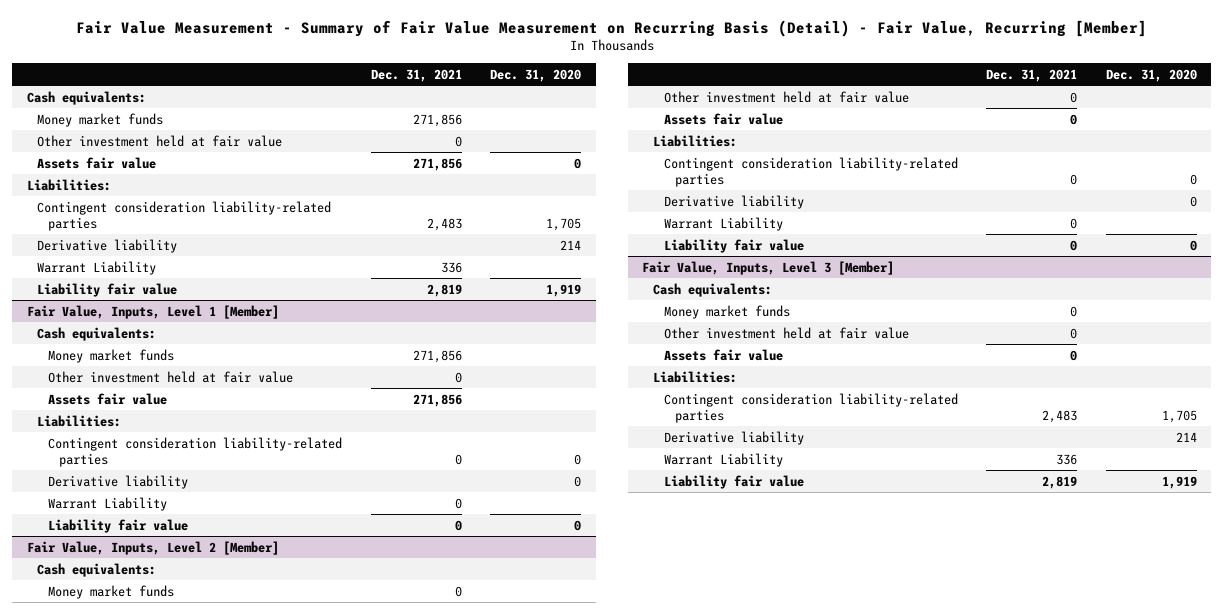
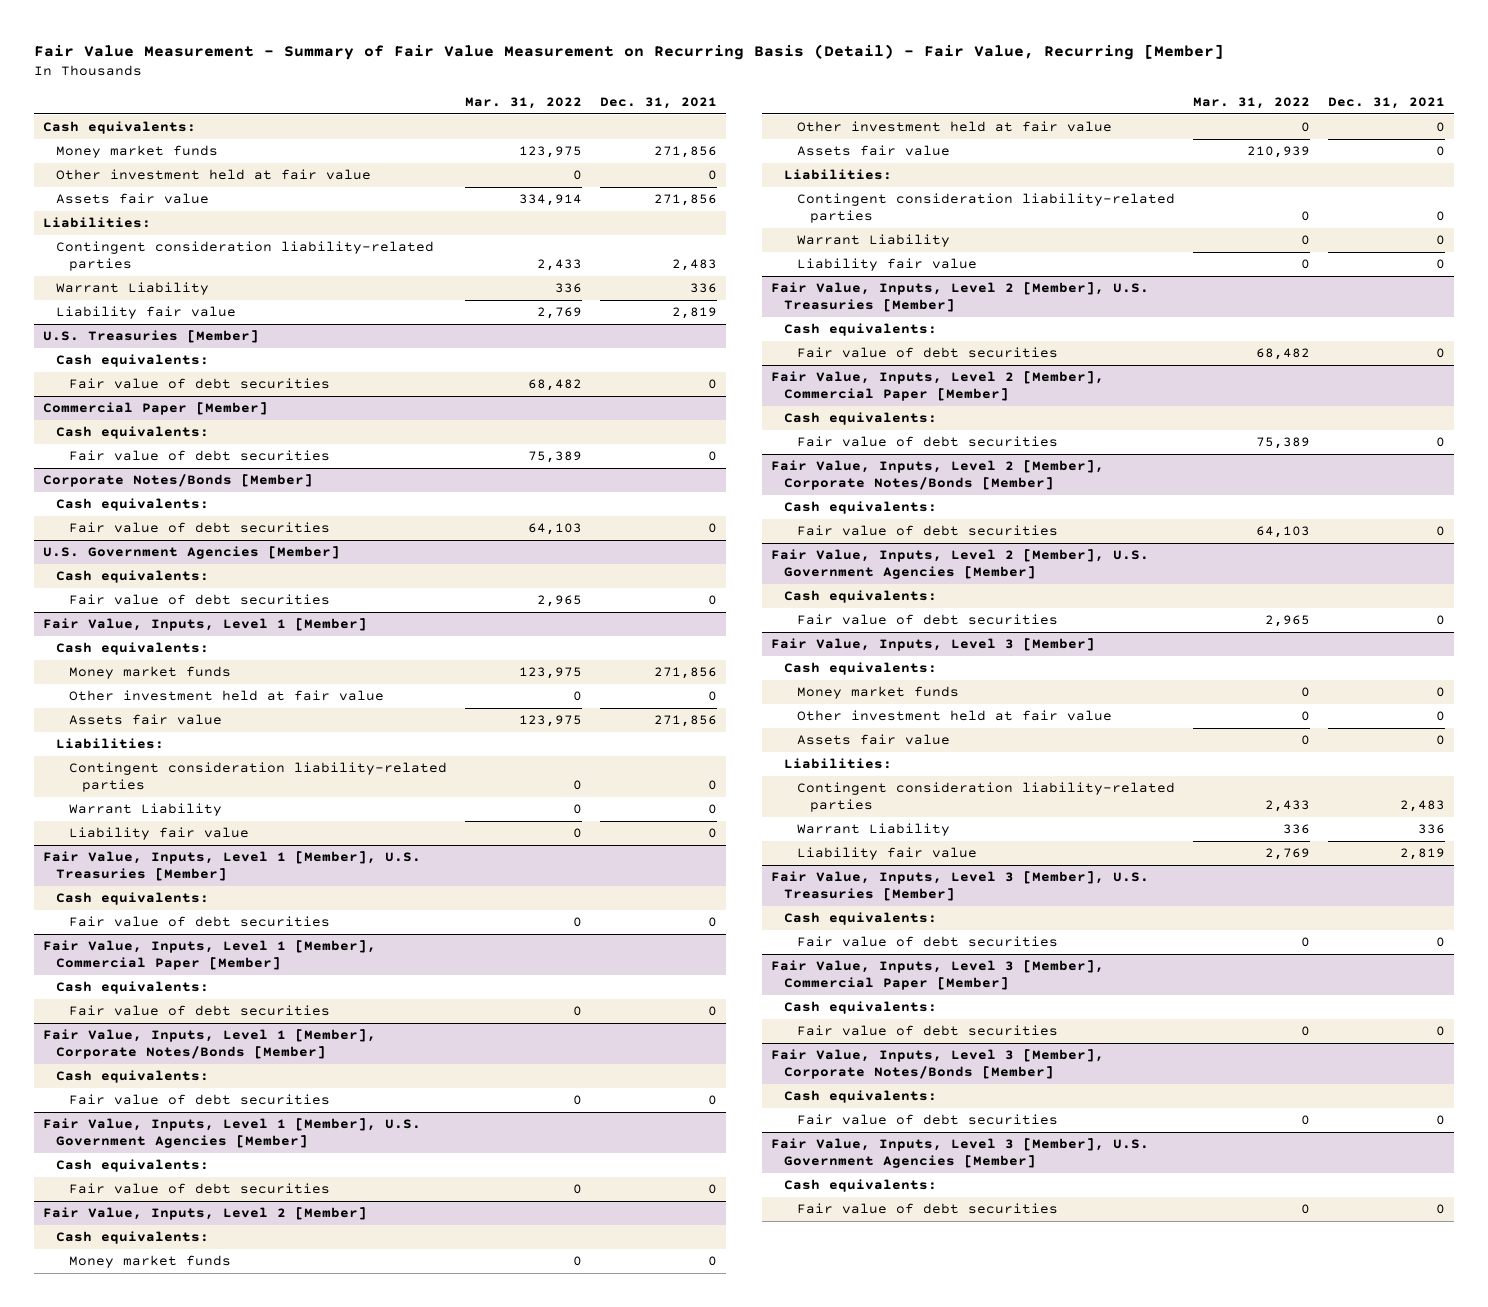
- | Dec. 31, 2021 | Dec. 31, 2020
+ | Mar. 31, 2022 | Dec. 31, 2021
- Derivative liability | | 214
+ U.S. Treasuries [Member]
+ Cash equivalents:
+ Fair value of debt securities | 68,482 | 0
+ Commercial Paper [Member]
+ Cash equivalents:
+ Fair value of debt securities | 75,389 | 0
+ Corporate Notes/Bonds [Member]
+ Cash equivalents:
+ Fair value of debt securities | 64,103 | 0
+ U.S. Government Agencies [Member]
+ Cash equivalents:
+ Fair value of debt securities | 2,965 | 0
@ Fair Value, Inputs, Level 1 [Member]
- Derivative liability | | 0
+ Fair Value, Inputs, Level 1 [Member], U.S. Treasuries [Member]
+ Cash equivalents:
+ Fair value of debt securities | 0 | 0
+ Fair Value, Inputs, Level 1 [Member], Commercial Paper [Member]
+ Cash equivalents:
+ Fair value of debt securities | 0 | 0
+ Fair Value, Inputs, Level 1 [Member], Corporate Notes/Bonds [Member]
+ Cash equivalents:
+ Fair value of debt securities | 0 | 0
+ Fair Value, Inputs, Level 1 [Member], U.S. Government Agencies [Member]
+ Cash equivalents:
+ Fair value of debt securities | 0 | 0
@ Fair Value, Inputs, Level 2 [Member]
- Derivative liability | | 0
+ Fair Value, Inputs, Level 2 [Member], U.S. Treasuries [Member]
+ Cash equivalents:
+ Fair value of debt securities | 68,482 | 0
+ Fair Value, Inputs, Level 2 [Member], Commercial Paper [Member]
+ Cash equivalents:
+ Fair value of debt securities | 75,389 | 0
+ Fair Value, Inputs, Level 2 [Member], Corporate Notes/Bonds [Member]
+ Cash equivalents:
+ Fair value of debt securities | 64,103 | 0
+ Fair Value, Inputs, Level 2 [Member], U.S. Government Agencies [Member]
+ Cash equivalents:
+ Fair value of debt securities | 2,965 | 0
@ Fair Value, Inputs, Level 3 [Member]
- Derivative liability | | 214
+ Fair Value, Inputs, Level 3 [Member], U.S. Treasuries [Member]
+ Cash equivalents:
+ Fair value of debt securities | 0 | 0
+ Fair Value, Inputs, Level 3 [Member], Commercial Paper [Member]
+ Cash equivalents:
+ Fair value of debt securities | 0 | 0
+ Fair Value, Inputs, Level 3 [Member], Corporate Notes/Bonds [Member]
+ Cash equivalents:
+ Fair value of debt securities | 0 | 0
+ Fair Value, Inputs, Level 3 [Member], U.S. Government Agencies [Member]
+ Cash equivalents:
+ Fair value of debt securities | 0 | 0

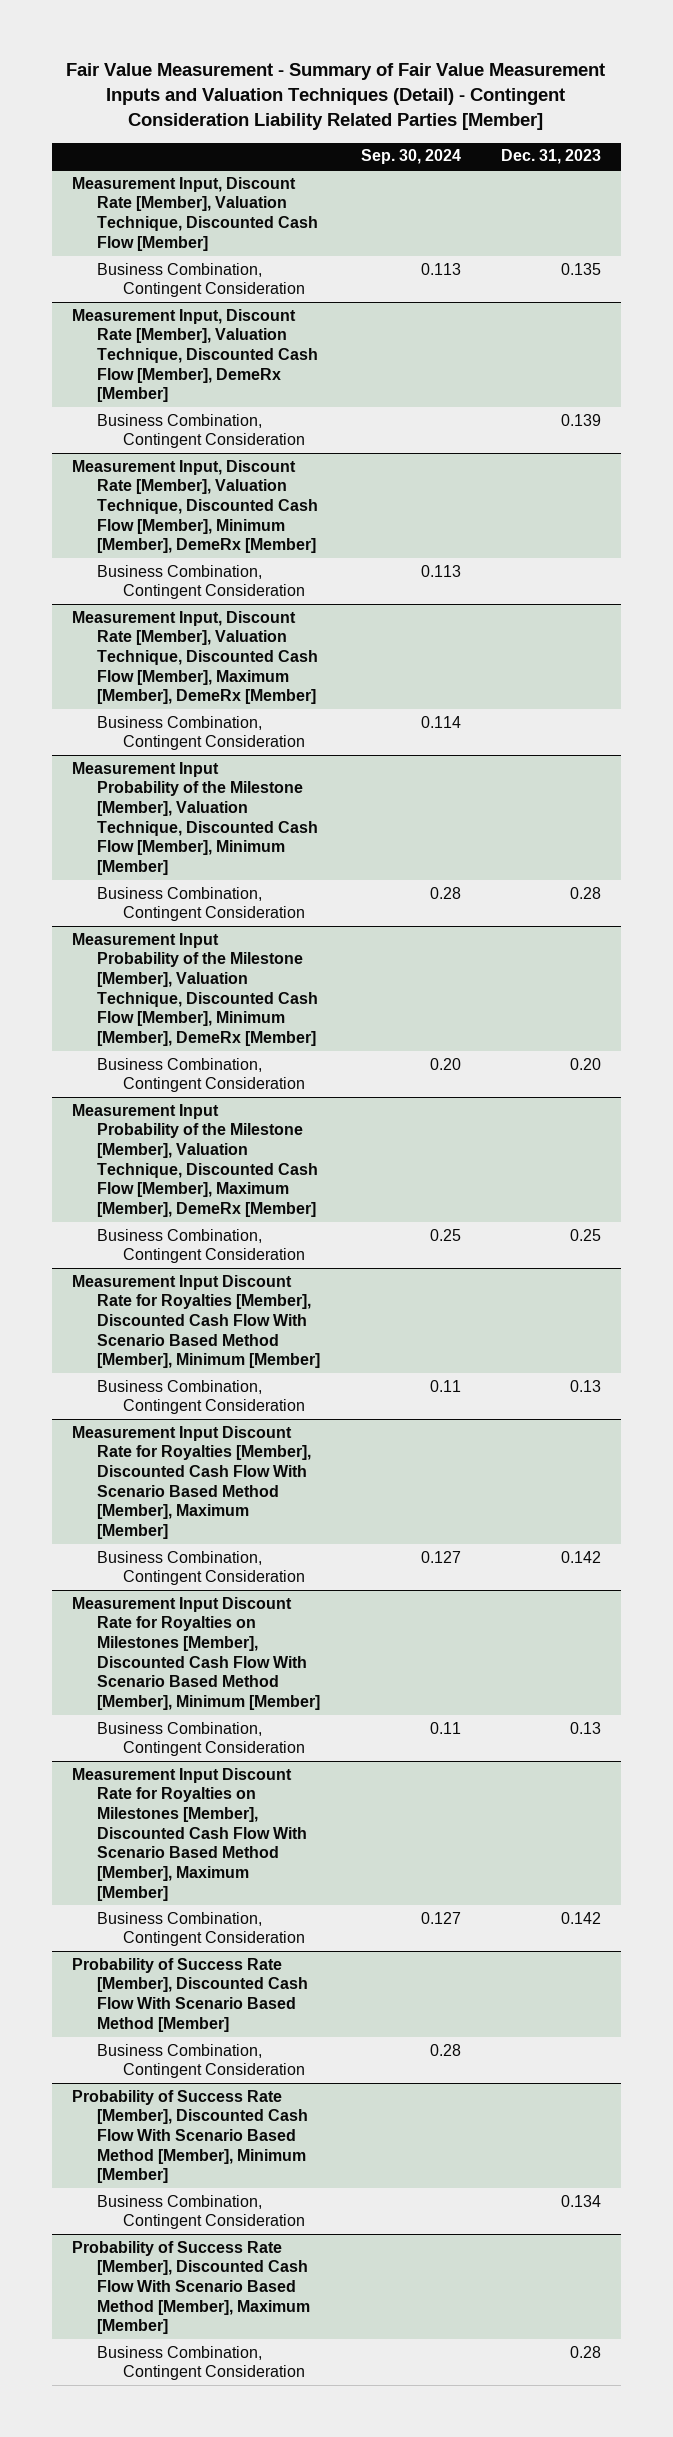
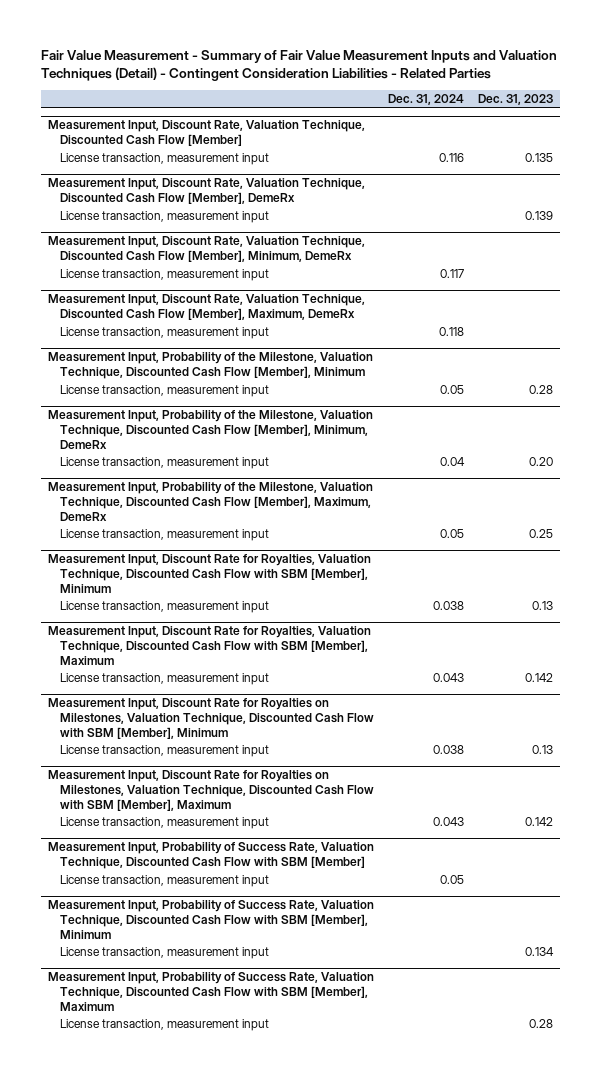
- Fair Value Measurement - Summary of Fair Value Measurement Inputs and Valuation Techniques (Detail) - Contingent Consideration Liability Related Parties [Member]
+ Fair Value Measurement - Summary of Fair Value Measurement Inputs and Valuation Techniques (Detail) - Contingent Consideration Liabilities - Related Parties
- | Sep. 30, 2024 | Dec. 31, 2023
+ | Dec. 31, 2024 | Dec. 31, 2023
- Measurement Input, Discount Rate [Member], Valuation Technique, Discounted Cash Flow [Member]
- Business Combination, Contingent Consideration | 0.113 | 0.135
- Measurement Input, Discount Rate [Member], Valuation Technique, Discounted Cash Flow [Member], DemeRx [Member]
- Business Combination, Contingent Consideration | | 0.139
- Measurement Input, Discount Rate [Member], Valuation Technique, Discounted Cash Flow [Member], Minimum [Member], DemeRx [Member]
- Business Combination, Contingent Consideration | 0.113 |
- Measurement Input, Discount Rate [Member], Valuation Technique, Discounted Cash Flow [Member], Maximum [Member], DemeRx [Member]
- Business Combination, Contingent Consideration | 0.114 |
- Measurement Input Probability of the Milestone [Member], Valuation Technique, Discounted Cash Flow [Member], Minimum [Member]
- Business Combination, Contingent Consideration | 0.28 | 0.28
- Measurement Input Probability of the Milestone [Member], Valuation Technique, Discounted Cash Flow [Member], Minimum [Member], DemeRx [Member]
- Business Combination, Contingent Consideration | 0.20 | 0.20
- Measurement Input Probability of the Milestone [Member], Valuation Technique, Discounted Cash Flow [Member], Maximum [Member], DemeRx [Member]
- Business Combination, Contingent Consideration | 0.25 | 0.25
- Measurement Input Discount Rate for Royalties [Member], Discounted Cash Flow With Scenario Based Method [Member], Minimum [Member]
- Business Combination, Contingent Consideration | 0.11 | 0.13
- Measurement Input Discount Rate for Royalties [Member], Discounted Cash Flow With Scenario Based Method [Member], Maximum [Member]
- Business Combination, Contingent Consideration | 0.127 | 0.142
- Measurement Input Discount Rate for Royalties on Milestones [Member], Discounted Cash Flow With Scenario Based Method [Member], Minimum [Member]
- Business Combination, Contingent Consideration | 0.11 | 0.13
- Measurement Input Discount Rate for Royalties on Milestones [Member], Discounted Cash Flow With Scenario Based Method [Member], Maximum [Member]
- Business Combination, Contingent Consideration | 0.127 | 0.142
- Probability of Success Rate [Member], Discounted Cash Flow With Scenario Based Method [Member]
- Business Combination, Contingent Consideration | 0.28 |
- Probability of Success Rate [Member], Discounted Cash Flow With Scenario Based Method [Member], Minimum [Member]
- Business Combination, Contingent Consideration | | 0.134
- Probability of Success Rate [Member], Discounted Cash Flow With Scenario Based Method [Member], Maximum [Member]
- Business Combination, Contingent Consideration | | 0.28
+ Measurement Input, Discount Rate, Valuation Technique, Discounted Cash Flow [Member]
+ License transaction, measurement input | 0.116 | 0.135
+ Measurement Input, Discount Rate, Valuation Technique, Discounted Cash Flow [Member], DemeRx
+ License transaction, measurement input | | 0.139
+ Measurement Input, Discount Rate, Valuation Technique, Discounted Cash Flow [Member], Minimum, DemeRx
+ License transaction, measurement input | 0.117 |
+ Measurement Input, Discount Rate, Valuation Technique, Discounted Cash Flow [Member], Maximum, DemeRx
+ License transaction, measurement input | 0.118 |
+ Measurement Input, Probability of the Milestone, Valuation Technique, Discounted Cash Flow [Member], Minimum
+ License transaction, measurement input | 0.05 | 0.28
+ Measurement Input, Probability of the Milestone, Valuation Technique, Discounted Cash Flow [Member], Minimum, DemeRx
+ License transaction, measurement input | 0.04 | 0.20
+ Measurement Input, Probability of the Milestone, Valuation Technique, Discounted Cash Flow [Member], Maximum, DemeRx
+ License transaction, measurement input | 0.05 | 0.25
+ Measurement Input, Discount Rate for Royalties, Valuation Technique, Discounted Cash Flow with SBM [Member], Minimum
+ License transaction, measurement input | 0.038 | 0.13
+ Measurement Input, Discount Rate for Royalties, Valuation Technique, Discounted Cash Flow with SBM [Member], Maximum
+ License transaction, measurement input | 0.043 | 0.142
+ Measurement Input, Discount Rate for Royalties on Milestones, Valuation Technique, Discounted Cash Flow with SBM [Member], Minimum
+ License transaction, measurement input | 0.038 | 0.13
+ Measurement Input, Discount Rate for Royalties on Milestones, Valuation Technique, Discounted Cash Flow with SBM [Member], Maximum
+ License transaction, measurement input | 0.043 | 0.142
+ Measurement Input, Probability of Success Rate, Valuation Technique, Discounted Cash Flow with SBM [Member]
+ License transaction, measurement input | 0.05 |
+ Measurement Input, Probability of Success Rate, Valuation Technique, Discounted Cash Flow with SBM [Member], Minimum
+ License transaction, measurement input | | 0.134
+ Measurement Input, Probability of Success Rate, Valuation Technique, Discounted Cash Flow with SBM [Member], Maximum
+ License transaction, measurement input | | 0.28

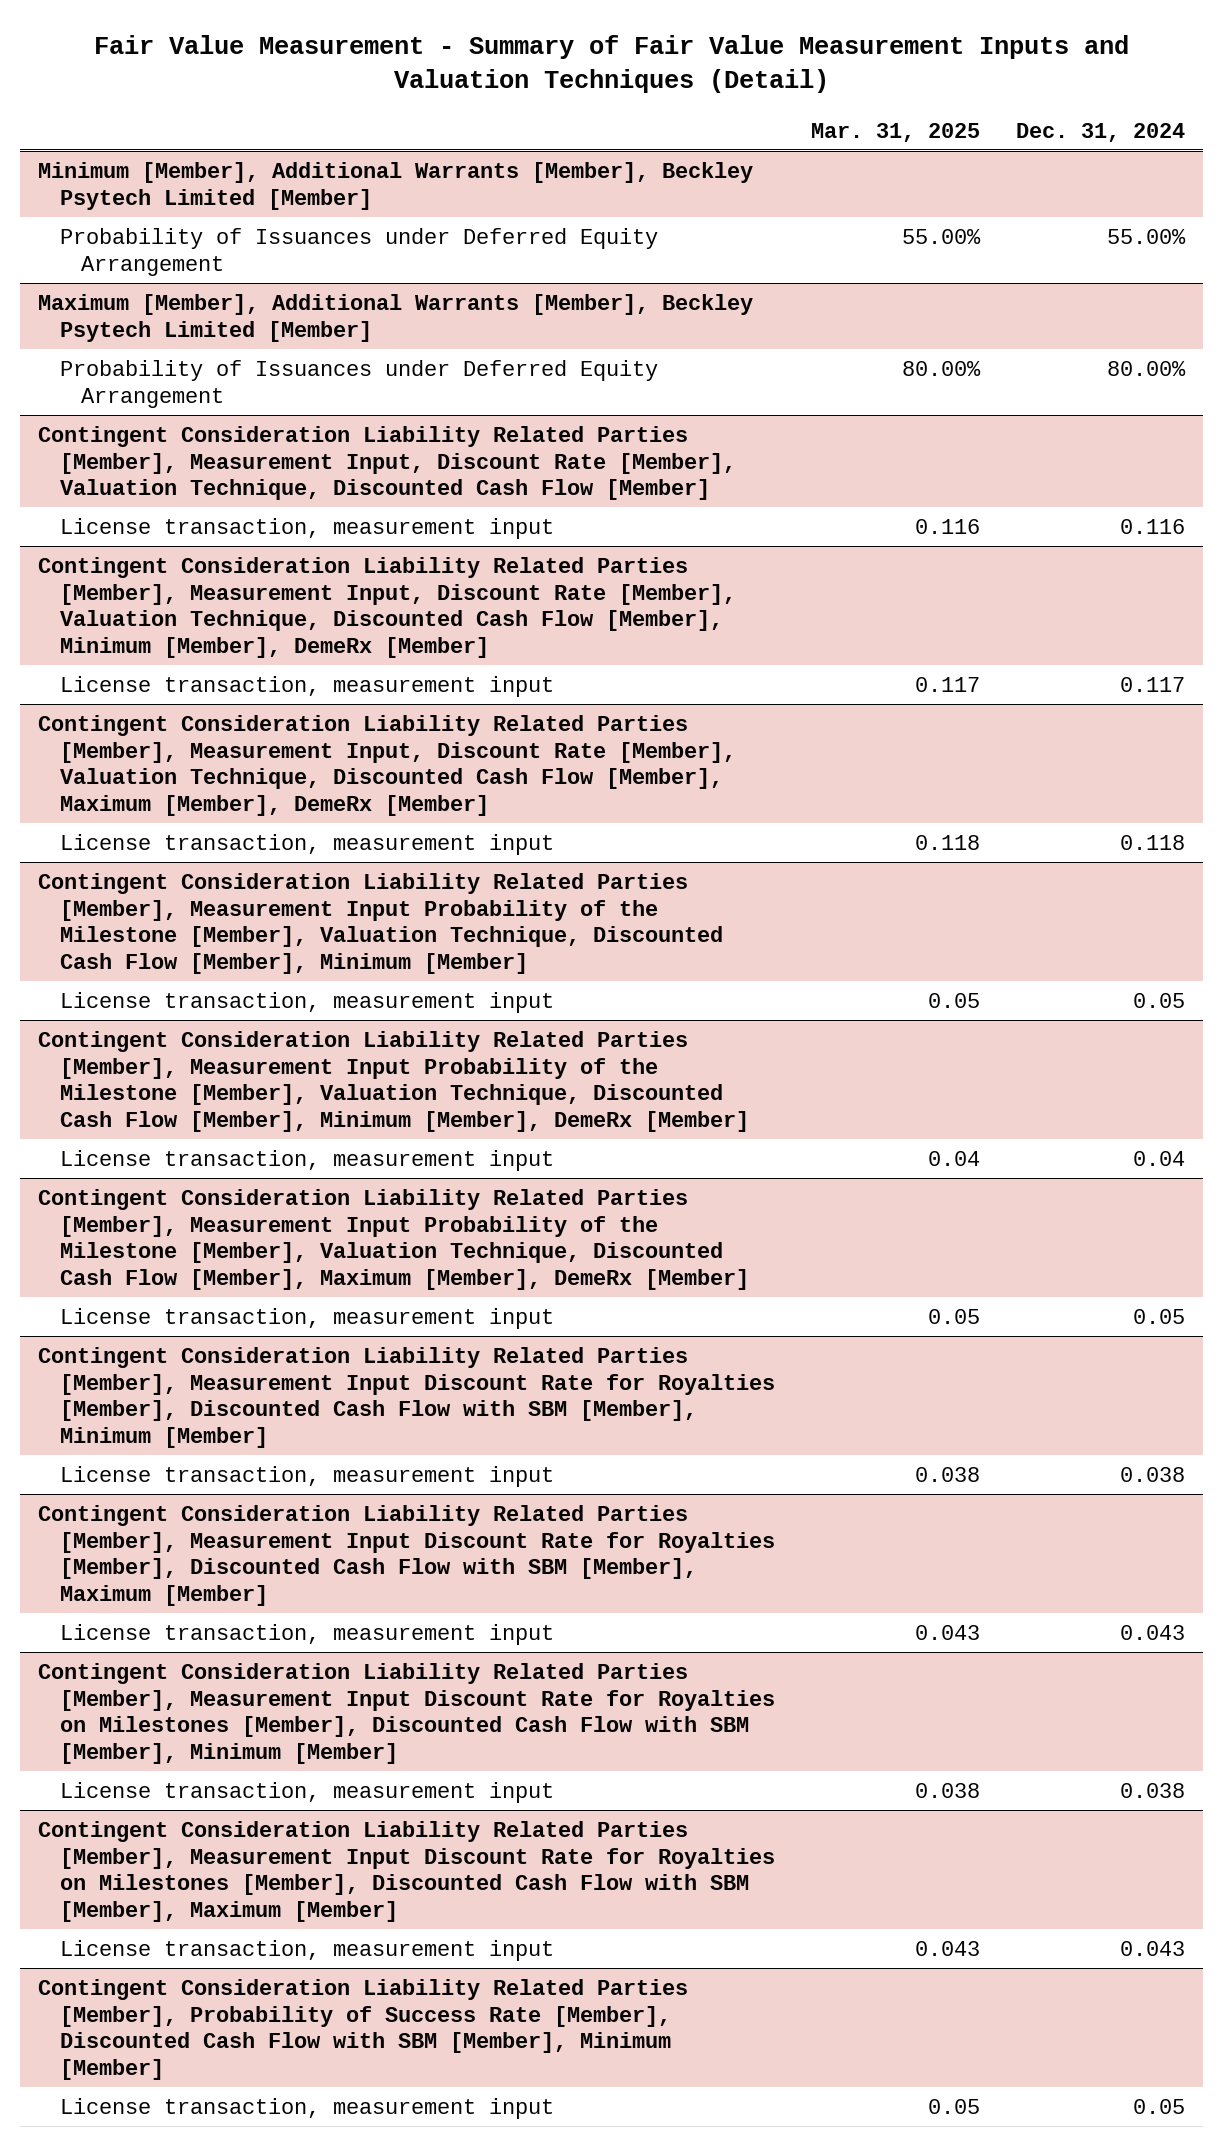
- Fair Value Measurement - Summary of Fair Value Measurement Inputs and Valuation Techniques (Detail) - Contingent Consideration Liabilities - Related Parties
+ Fair Value Measurement - Summary of Fair Value Measurement Inputs and Valuation Techniques (Detail)
- | Dec. 31, 2024 | Dec. 31, 2023
+ | Mar. 31, 2025 | Dec. 31, 2024
- Measurement Input, Discount Rate, Valuation Technique, Discounted Cash Flow [Member]
+ Minimum [Member], Additional Warrants [Member], Beckley Psytech Limited [Member]
+ Probability of Issuances under Deferred Equity Arrangement | 55.00% | 55.00%
+ Maximum [Member], Additional Warrants [Member], Beckley Psytech Limited [Member]
+ Probability of Issuances under Deferred Equity Arrangement | 80.00% | 80.00%
+ Contingent Consideration Liability Related Parties [Member], Measurement Input, Discount Rate [Member], Valuation Technique, Discounted Cash Flow [Member]
- Measurement Input, Discount Rate, Valuation Technique, Discounted Cash Flow [Member], DemeRx
- License transaction, measurement input | | 0.139
- Measurement Input, Discount Rate, Valuation Technique, Discounted Cash Flow [Member], Minimum, DemeRx
+ Contingent Consideration Liability Related Parties [Member], Measurement Input, Discount Rate [Member], Valuation Technique, Discounted Cash Flow [Member], Minimum [Member], DemeRx [Member]
- Measurement Input, Discount Rate, Valuation Technique, Discounted Cash Flow [Member], Maximum, DemeRx
+ Contingent Consideration Liability Related Parties [Member], Measurement Input, Discount Rate [Member], Valuation Technique, Discounted Cash Flow [Member], Maximum [Member], DemeRx [Member]
- Measurement Input, Probability of the Milestone, Valuation Technique, Discounted Cash Flow [Member], Minimum
+ Contingent Consideration Liability Related Parties [Member], Measurement Input Probability of the Milestone [Member], Valuation Technique, Discounted Cash Flow [Member], Minimum [Member]
- Measurement Input, Probability of the Milestone, Valuation Technique, Discounted Cash Flow [Member], Minimum, DemeRx
+ Contingent Consideration Liability Related Parties [Member], Measurement Input Probability of the Milestone [Member], Valuation Technique, Discounted Cash Flow [Member], Minimum [Member], DemeRx [Member]
- Measurement Input, Probability of the Milestone, Valuation Technique, Discounted Cash Flow [Member], Maximum, DemeRx
+ Contingent Consideration Liability Related Parties [Member], Measurement Input Probability of the Milestone [Member], Valuation Technique, Discounted Cash Flow [Member], Maximum [Member], DemeRx [Member]
- Measurement Input, Discount Rate for Royalties, Valuation Technique, Discounted Cash Flow with SBM [Member], Minimum
+ Contingent Consideration Liability Related Parties [Member], Measurement Input Discount Rate for Royalties [Member], Discounted Cash Flow with SBM [Member], Minimum [Member]
- Measurement Input, Discount Rate for Royalties, Valuation Technique, Discounted Cash Flow with SBM [Member], Maximum
+ Contingent Consideration Liability Related Parties [Member], Measurement Input Discount Rate for Royalties [Member], Discounted Cash Flow with SBM [Member], Maximum [Member]
- Measurement Input, Discount Rate for Royalties on Milestones, Valuation Technique, Discounted Cash Flow with SBM [Member], Minimum
+ Contingent Consideration Liability Related Parties [Member], Measurement Input Discount Rate for Royalties on Milestones [Member], Discounted Cash Flow with SBM [Member], Minimum [Member]
- Measurement Input, Discount Rate for Royalties on Milestones, Valuation Technique, Discounted Cash Flow with SBM [Member], Maximum
+ Contingent Consideration Liability Related Parties [Member], Measurement Input Discount Rate for Royalties on Milestones [Member], Discounted Cash Flow with SBM [Member], Maximum [Member]
- Measurement Input, Probability of Success Rate, Valuation Technique, Discounted Cash Flow with SBM [Member]
+ Contingent Consideration Liability Related Parties [Member], Probability of Success Rate [Member], Discounted Cash Flow with SBM [Member], Minimum [Member]
- Measurement Input, Probability of Success Rate, Valuation Technique, Discounted Cash Flow with SBM [Member], Minimum
- License transaction, measurement input | | 0.134
- Measurement Input, Probability of Success Rate, Valuation Technique, Discounted Cash Flow with SBM [Member], Maximum
- License transaction, measurement input | | 0.28

